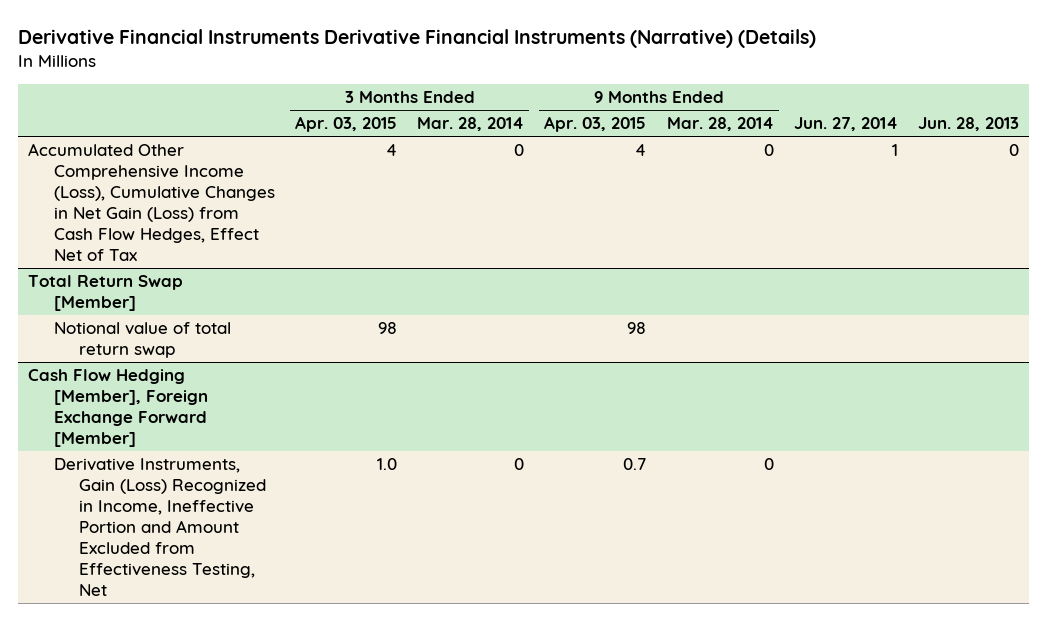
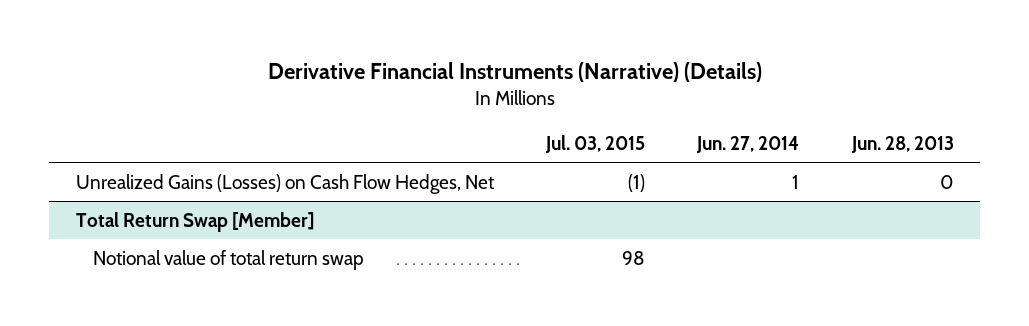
- Derivative Financial Instruments Derivative Financial Instruments (Narrative) (Details)
+ Derivative Financial Instruments (Narrative) (Details)
- | 3 Months Ended Apr. 03, 2015 | 3 Months Ended Mar. 28, 2014 | 9 Months Ended Apr. 03, 2015 | 9 Months Ended Mar. 28, 2014 | Jun. 27, 2014 | Jun. 28, 2013
+ | Jul. 03, 2015 | Jun. 27, 2014 | Jun. 28, 2013
- Accumulated Other Comprehensive Income (Loss), Cumulative Changes in Net Gain (Loss) from Cash Flow Hedges, Effect Net of Tax | 4 | 0 | 4 | 0 | 1 | 0
+ Unrealized Gains (Losses) on Cash Flow Hedges, Net | (1) | 1 | 0
- Cash Flow Hedging [Member], Foreign Exchange Forward [Member]
- Derivative Instruments, Gain (Loss) Recognized in Income, Ineffective Portion and Amount Excluded from Effectiveness Testing, Net | 1.0 | 0 | 0.7 | 0 | |

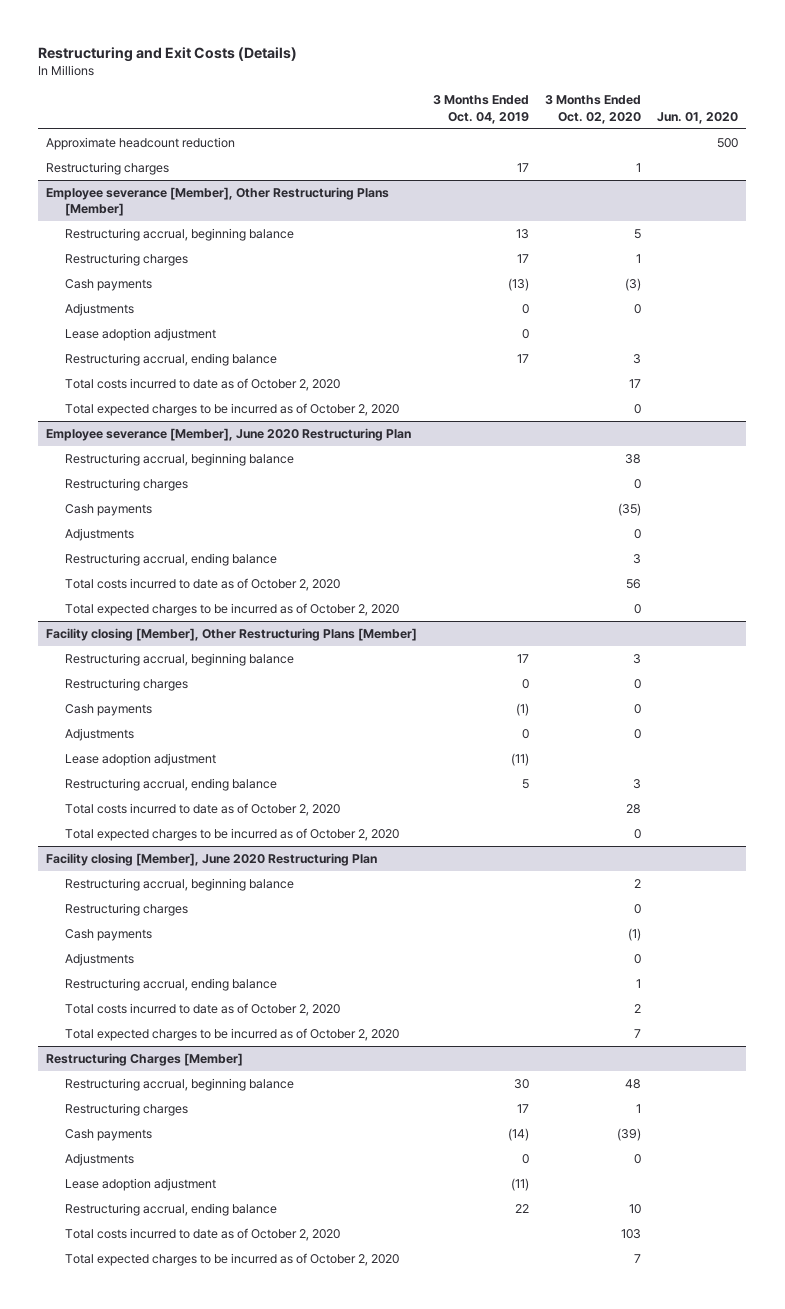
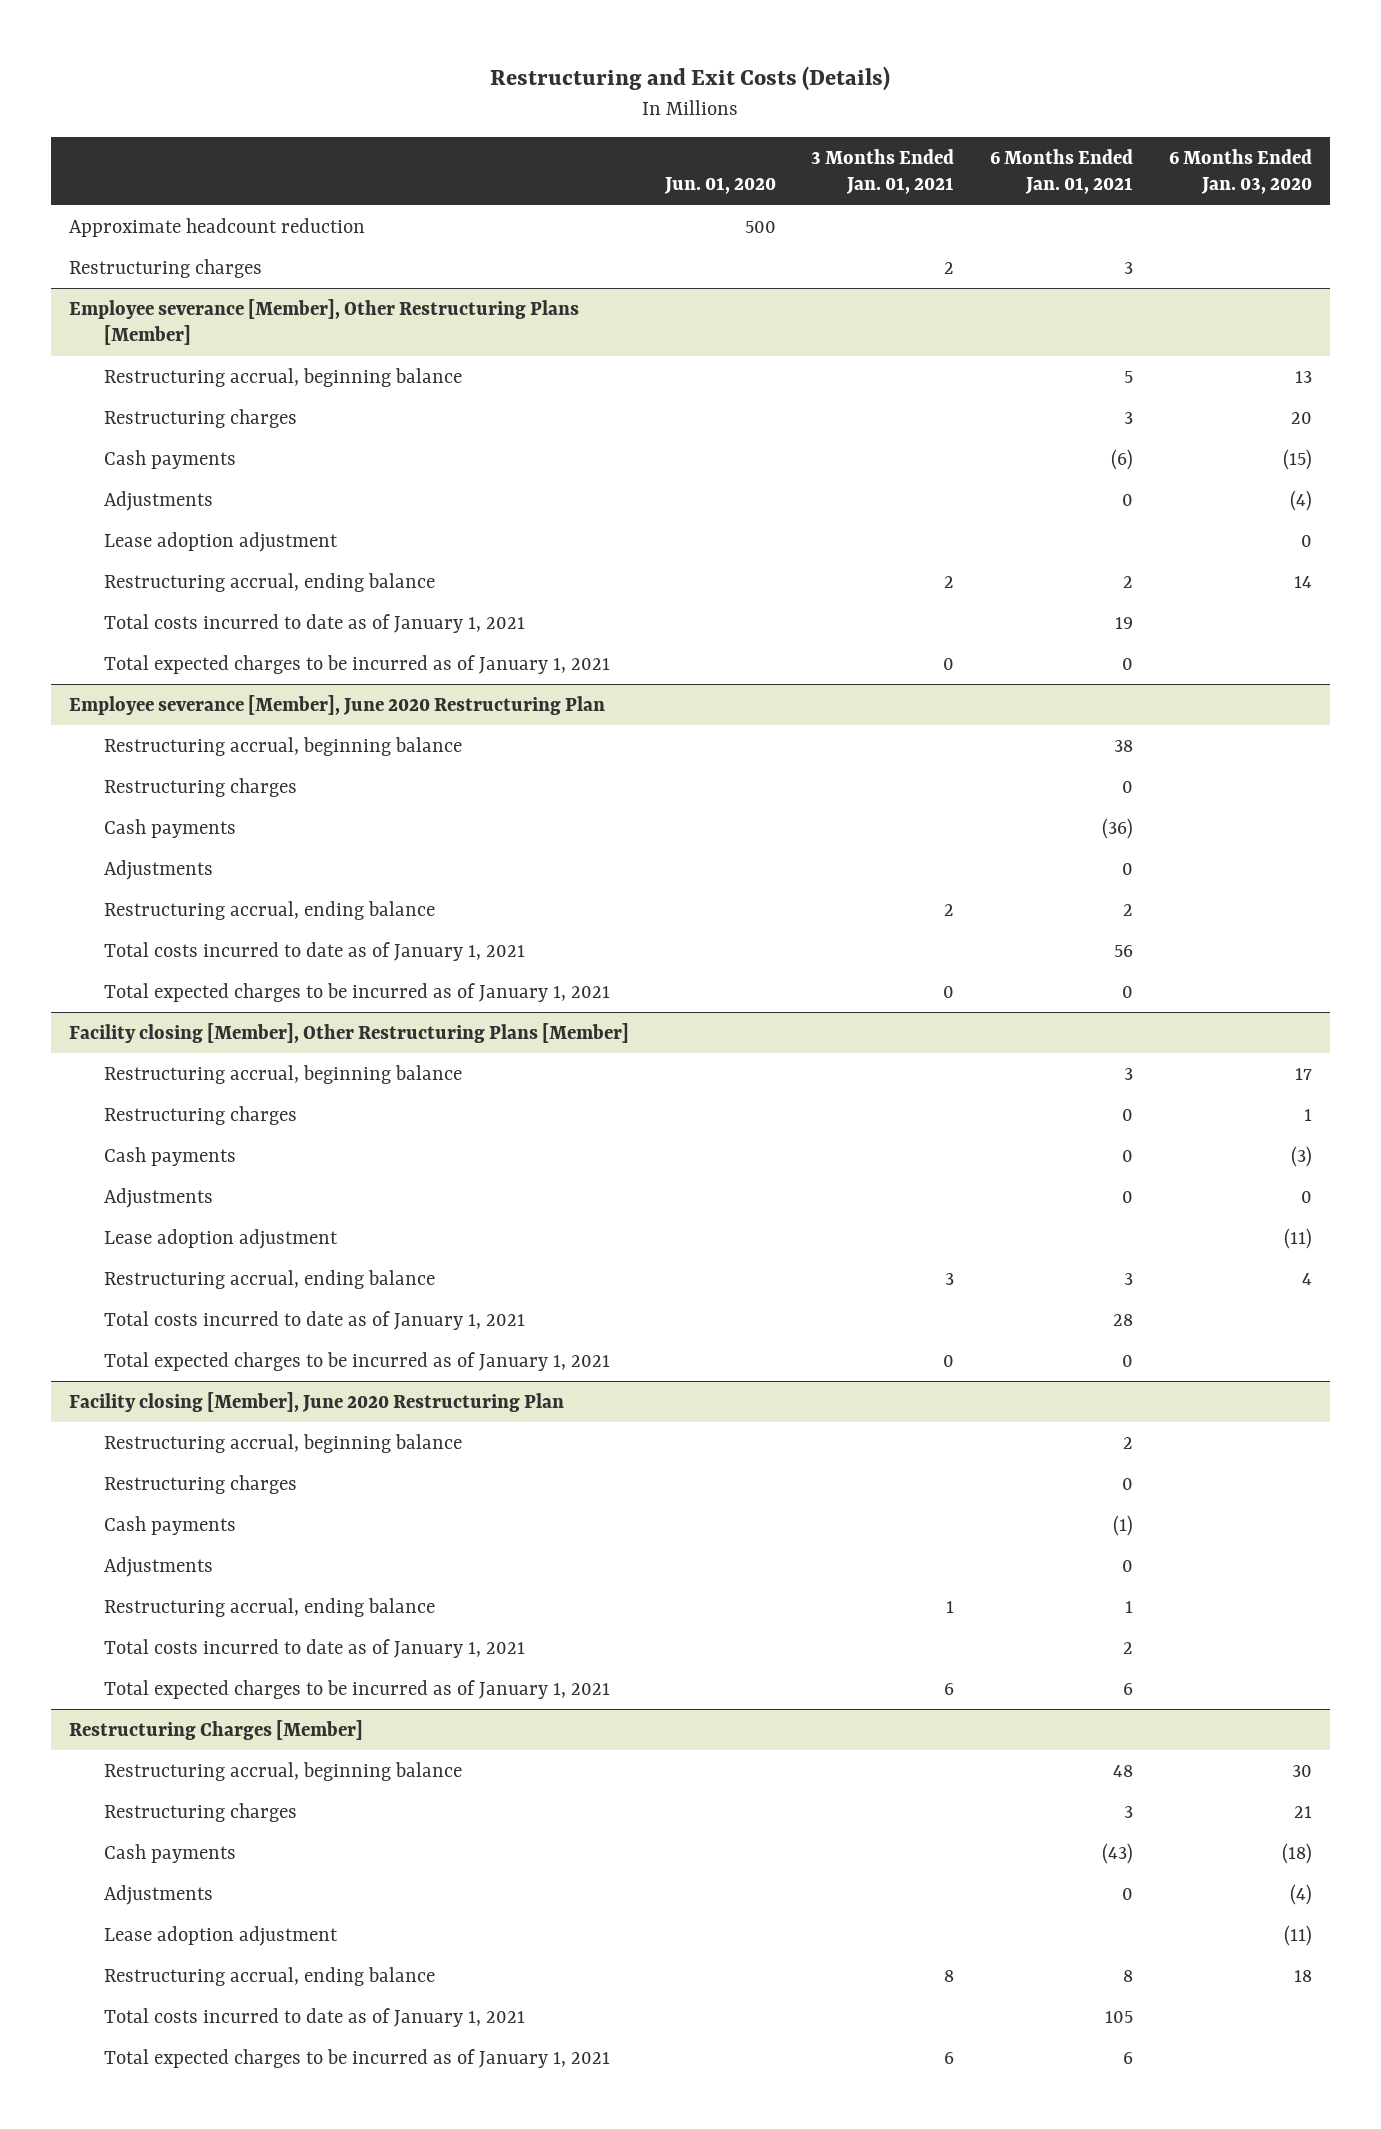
- | 3 Months Ended Oct. 04, 2019 | 3 Months Ended Oct. 02, 2020 | Jun. 01, 2020
+ | Jun. 01, 2020 | 3 Months Ended Jan. 01, 2021 | 6 Months Ended Jan. 01, 2021 | 6 Months Ended Jan. 03, 2020
@ Employee severance [Member], Other Restructuring Plans [Member]
- Total costs incurred to date as of October 2, 2020 | | 17 |
- Total expected charges to be incurred as of October 2, 2020 | | 0 |
+ Total costs incurred to date as of January 1, 2021 | | | 19 |
+ Total expected charges to be incurred as of January 1, 2021 | | 0 | 0 |
@ Employee severance [Member], June 2020 Restructuring Plan
- Total costs incurred to date as of October 2, 2020 | | 56 |
- Total expected charges to be incurred as of October 2, 2020 | | 0 |
+ Total costs incurred to date as of January 1, 2021 | | | 56 |
+ Total expected charges to be incurred as of January 1, 2021 | | 0 | 0 |
@ Facility closing [Member], Other Restructuring Plans [Member]
- Total costs incurred to date as of October 2, 2020 | | 28 |
- Total expected charges to be incurred as of October 2, 2020 | | 0 |
+ Total costs incurred to date as of January 1, 2021 | | | 28 |
+ Total expected charges to be incurred as of January 1, 2021 | | 0 | 0 |
@ Facility closing [Member], June 2020 Restructuring Plan
- Total costs incurred to date as of October 2, 2020 | | 2 |
- Total expected charges to be incurred as of October 2, 2020 | | 7 |
+ Total costs incurred to date as of January 1, 2021 | | | 2 |
+ Total expected charges to be incurred as of January 1, 2021 | | 6 | 6 |
@ Restructuring Charges [Member]
- Total costs incurred to date as of October 2, 2020 | | 103 |
- Total expected charges to be incurred as of October 2, 2020 | | 7 |
+ Total costs incurred to date as of January 1, 2021 | | | 105 |
+ Total expected charges to be incurred as of January 1, 2021 | | 6 | 6 |

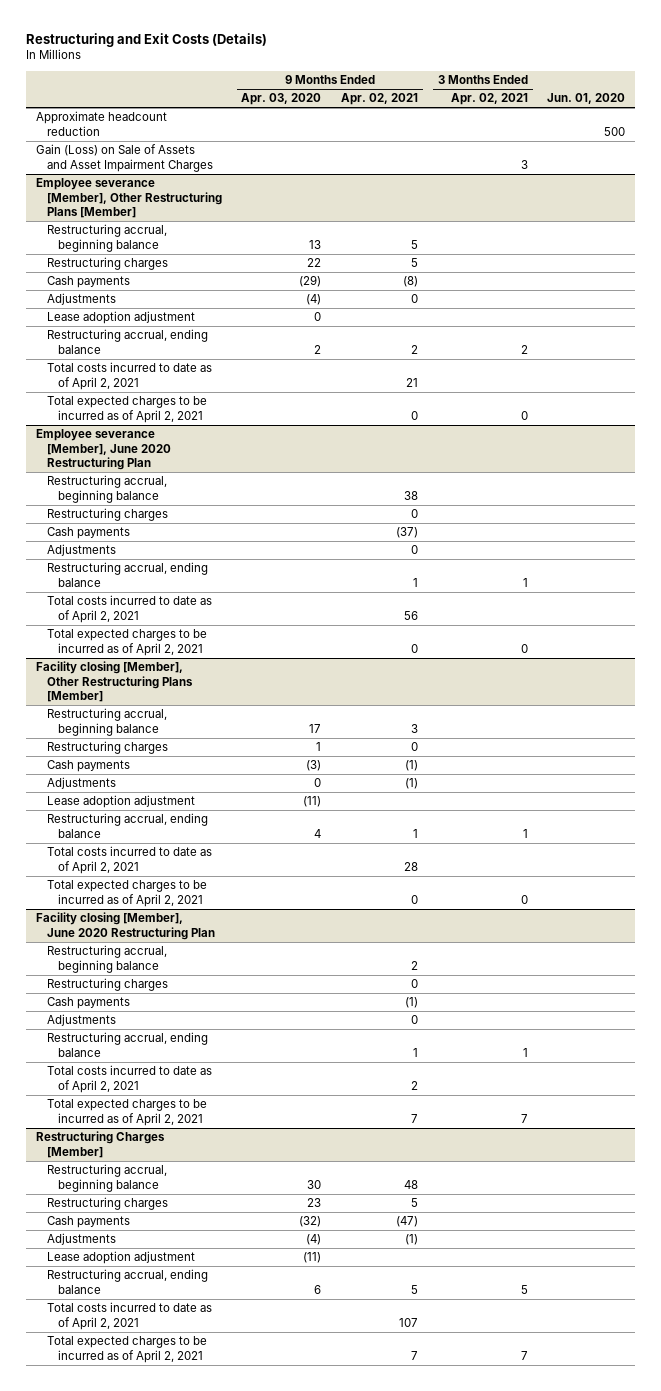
- | Jun. 01, 2020 | 3 Months Ended Jan. 01, 2021 | 6 Months Ended Jan. 01, 2021 | 6 Months Ended Jan. 03, 2020
+ | 9 Months Ended Apr. 03, 2020 | 9 Months Ended Apr. 02, 2021 | 3 Months Ended Apr. 02, 2021 | Jun. 01, 2020
- Restructuring charges | | 2 | 3 |
+ Gain (Loss) on Sale of Assets and Asset Impairment Charges | | | 3 |
@ Employee severance [Member], Other Restructuring Plans [Member]
- Total costs incurred to date as of January 1, 2021 | | | 19 |
- Total expected charges to be incurred as of January 1, 2021 | | 0 | 0 |
+ Total costs incurred to date as of April 2, 2021 | | 21 | |
+ Total expected charges to be incurred as of April 2, 2021 | | 0 | 0 |
@ Employee severance [Member], June 2020 Restructuring Plan
- Total costs incurred to date as of January 1, 2021 | | | 56 |
- Total expected charges to be incurred as of January 1, 2021 | | 0 | 0 |
+ Total costs incurred to date as of April 2, 2021 | | 56 | |
+ Total expected charges to be incurred as of April 2, 2021 | | 0 | 0 |
@ Facility closing [Member], Other Restructuring Plans [Member]
- Total costs incurred to date as of January 1, 2021 | | | 28 |
- Total expected charges to be incurred as of January 1, 2021 | | 0 | 0 |
+ Total costs incurred to date as of April 2, 2021 | | 28 | |
+ Total expected charges to be incurred as of April 2, 2021 | | 0 | 0 |
@ Facility closing [Member], June 2020 Restructuring Plan
- Total costs incurred to date as of January 1, 2021 | | | 2 |
- Total expected charges to be incurred as of January 1, 2021 | | 6 | 6 |
+ Total costs incurred to date as of April 2, 2021 | | 2 | |
+ Total expected charges to be incurred as of April 2, 2021 | | 7 | 7 |
@ Restructuring Charges [Member]
- Total costs incurred to date as of January 1, 2021 | | | 105 |
- Total expected charges to be incurred as of January 1, 2021 | | 6 | 6 |
+ Total costs incurred to date as of April 2, 2021 | | 107 | |
+ Total expected charges to be incurred as of April 2, 2021 | | 7 | 7 |

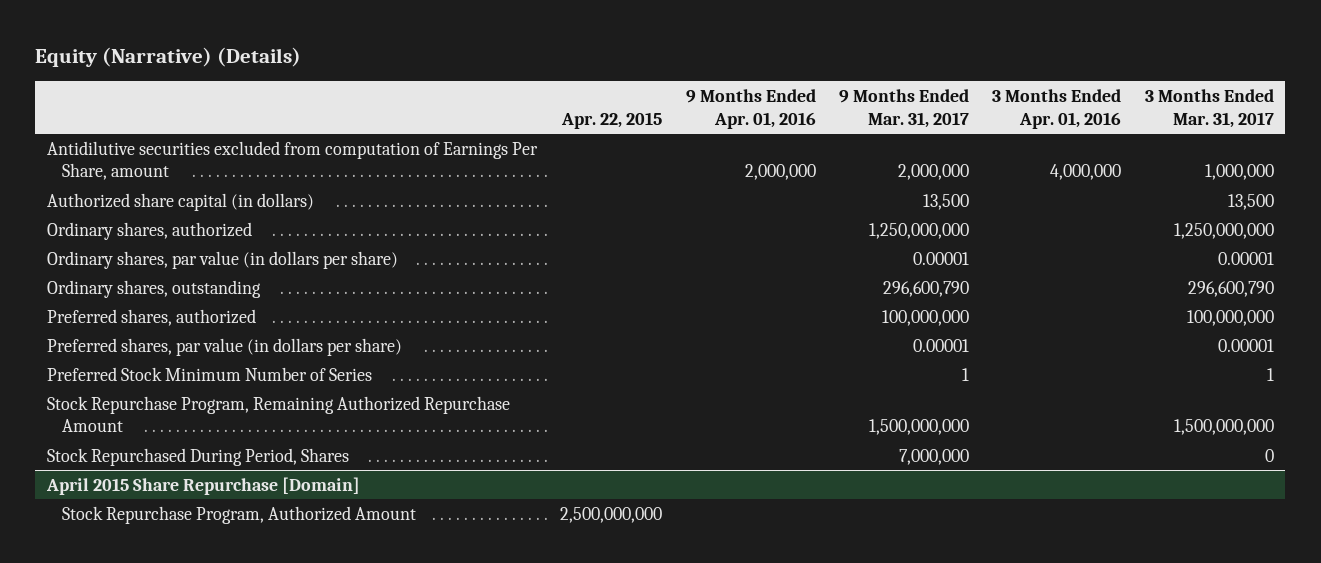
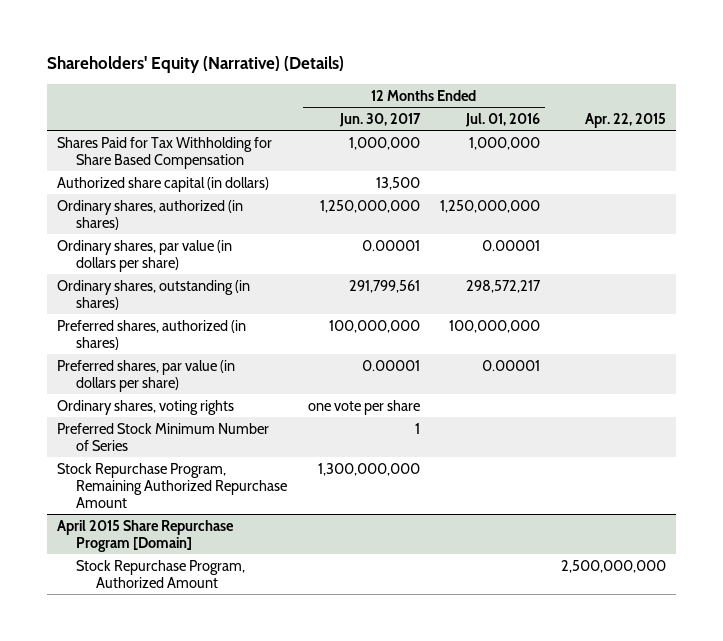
- Equity (Narrative) (Details)
+ Shareholders' Equity (Narrative) (Details)
- | Apr. 22, 2015 | 9 Months Ended Apr. 01, 2016 | 9 Months Ended Mar. 31, 2017 | 3 Months Ended Apr. 01, 2016 | 3 Months Ended Mar. 31, 2017
+ | 12 Months Ended Jun. 30, 2017 | 12 Months Ended Jul. 01, 2016 | Apr. 22, 2015
- Antidilutive securities excluded from computation of Earnings Per Share, amount | | 2,000,000 | 2,000,000 | 4,000,000 | 1,000,000
+ Shares Paid for Tax Withholding for Share Based Compensation | 1,000,000 | 1,000,000 |
- Ordinary shares, authorized | | | 1,250,000,000 | | 1,250,000,000
+ Ordinary shares, authorized (in shares) | 1,250,000,000 | 1,250,000,000 |
- Ordinary shares, outstanding | | | 296,600,790 | | 296,600,790
- Preferred shares, authorized | | | 100,000,000 | | 100,000,000
+ Ordinary shares, outstanding (in shares) | 291,799,561 | 298,572,217 |
+ Preferred shares, authorized (in shares) | 100,000,000 | 100,000,000 |
+ Ordinary shares, voting rights | one vote per share | |
- Stock Repurchased During Period, Shares | | | 7,000,000 | | 0
- April 2015 Share Repurchase [Domain]
+ April 2015 Share Repurchase Program [Domain]

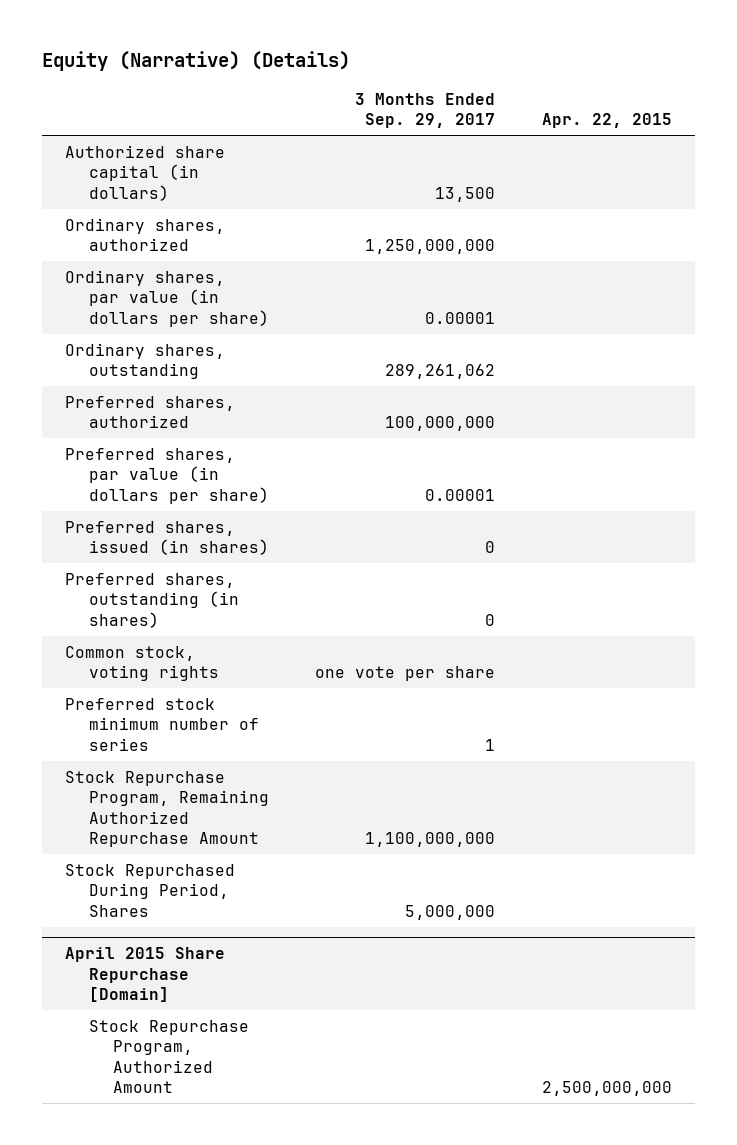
- Shareholders' Equity (Narrative) (Details)
+ Equity (Narrative) (Details)
- | 12 Months Ended Jun. 30, 2017 | 12 Months Ended Jul. 01, 2016 | Apr. 22, 2015
+ | 3 Months Ended Sep. 29, 2017 | Apr. 22, 2015
- Shares Paid for Tax Withholding for Share Based Compensation | 1,000,000 | 1,000,000 |
- Ordinary shares, authorized (in shares) | 1,250,000,000 | 1,250,000,000 |
+ Ordinary shares, authorized | 1,250,000,000 |
- Ordinary shares, outstanding (in shares) | 291,799,561 | 298,572,217 |
- Preferred shares, authorized (in shares) | 100,000,000 | 100,000,000 |
+ Ordinary shares, outstanding | 289,261,062 |
+ Preferred shares, authorized | 100,000,000 |
- Ordinary shares, voting rights | one vote per share | |
- Preferred Stock Minimum Number of Series | 1 | |
+ Preferred shares, issued (in shares) | 0 |
+ Preferred shares, outstanding (in shares) | 0 |
+ Common stock, voting rights | one vote per share |
+ Preferred stock minimum number of series | 1 |
- April 2015 Share Repurchase Program [Domain]
+ Stock Repurchased During Period, Shares | 5,000,000 |
+ April 2015 Share Repurchase [Domain]

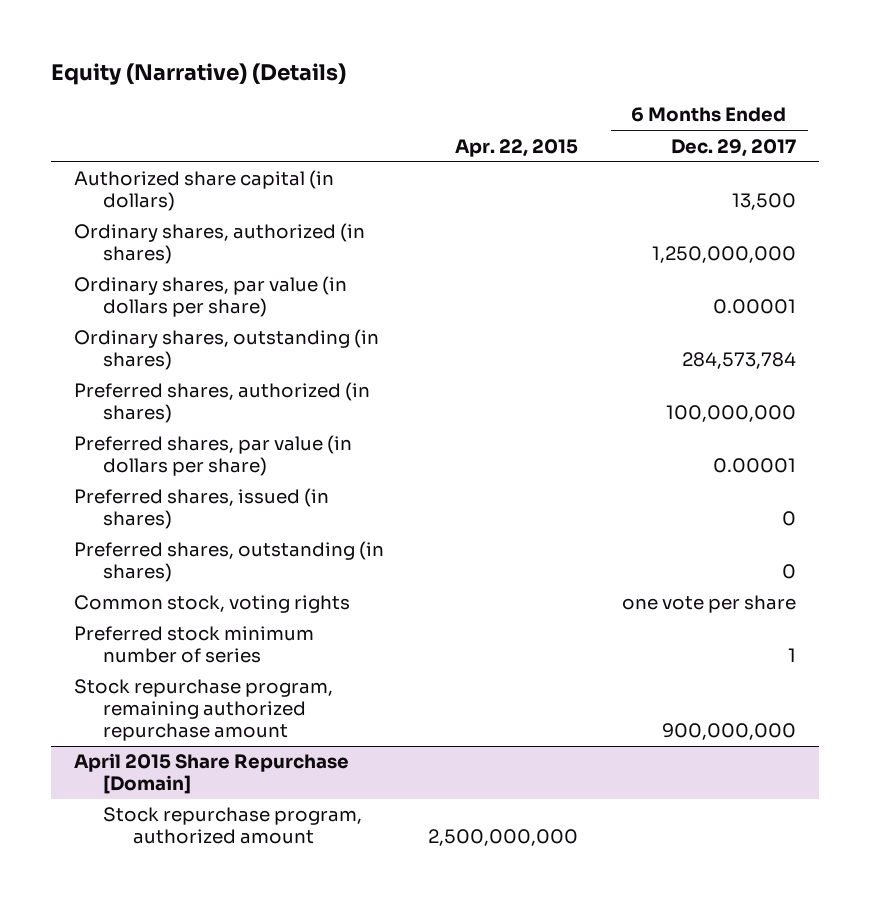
- | 3 Months Ended Sep. 29, 2017 | Apr. 22, 2015
+ | Apr. 22, 2015 | 6 Months Ended Dec. 29, 2017
- Ordinary shares, authorized | 1,250,000,000 |
+ Ordinary shares, authorized (in shares) | | 1,250,000,000
- Ordinary shares, outstanding | 289,261,062 |
- Preferred shares, authorized | 100,000,000 |
+ Ordinary shares, outstanding (in shares) | | 284,573,784
+ Preferred shares, authorized (in shares) | | 100,000,000
- Stock Repurchase Program, Remaining Authorized Repurchase Amount | 1,100,000,000 |
- Stock Repurchased During Period, Shares | 5,000,000 |
+ Stock repurchase program, remaining authorized repurchase amount | | 900,000,000
@ April 2015 Share Repurchase [Domain]
- Stock Repurchase Program, Authorized Amount | | 2,500,000,000
+ Stock repurchase program, authorized amount | 2,500,000,000 |

